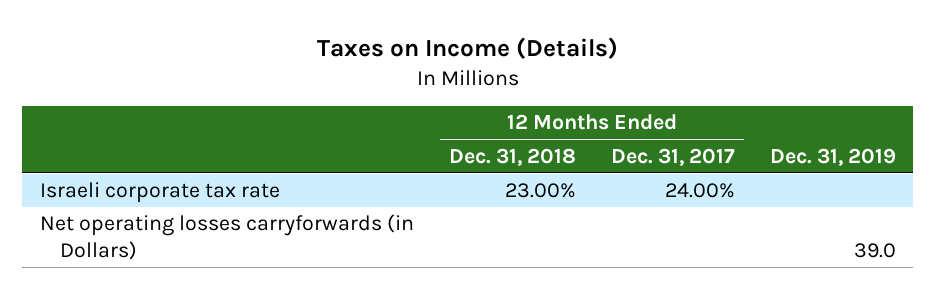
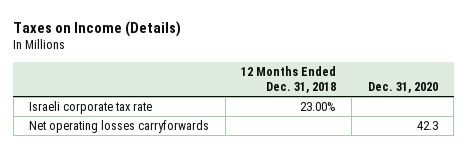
- | 12 Months Ended Dec. 31, 2018 | 12 Months Ended Dec. 31, 2017 | Dec. 31, 2019
+ | 12 Months Ended Dec. 31, 2018 | Dec. 31, 2020
- Net operating losses carryforwards (in Dollars) | | | 39.0
+ Net operating losses carryforwards | | 42.3

